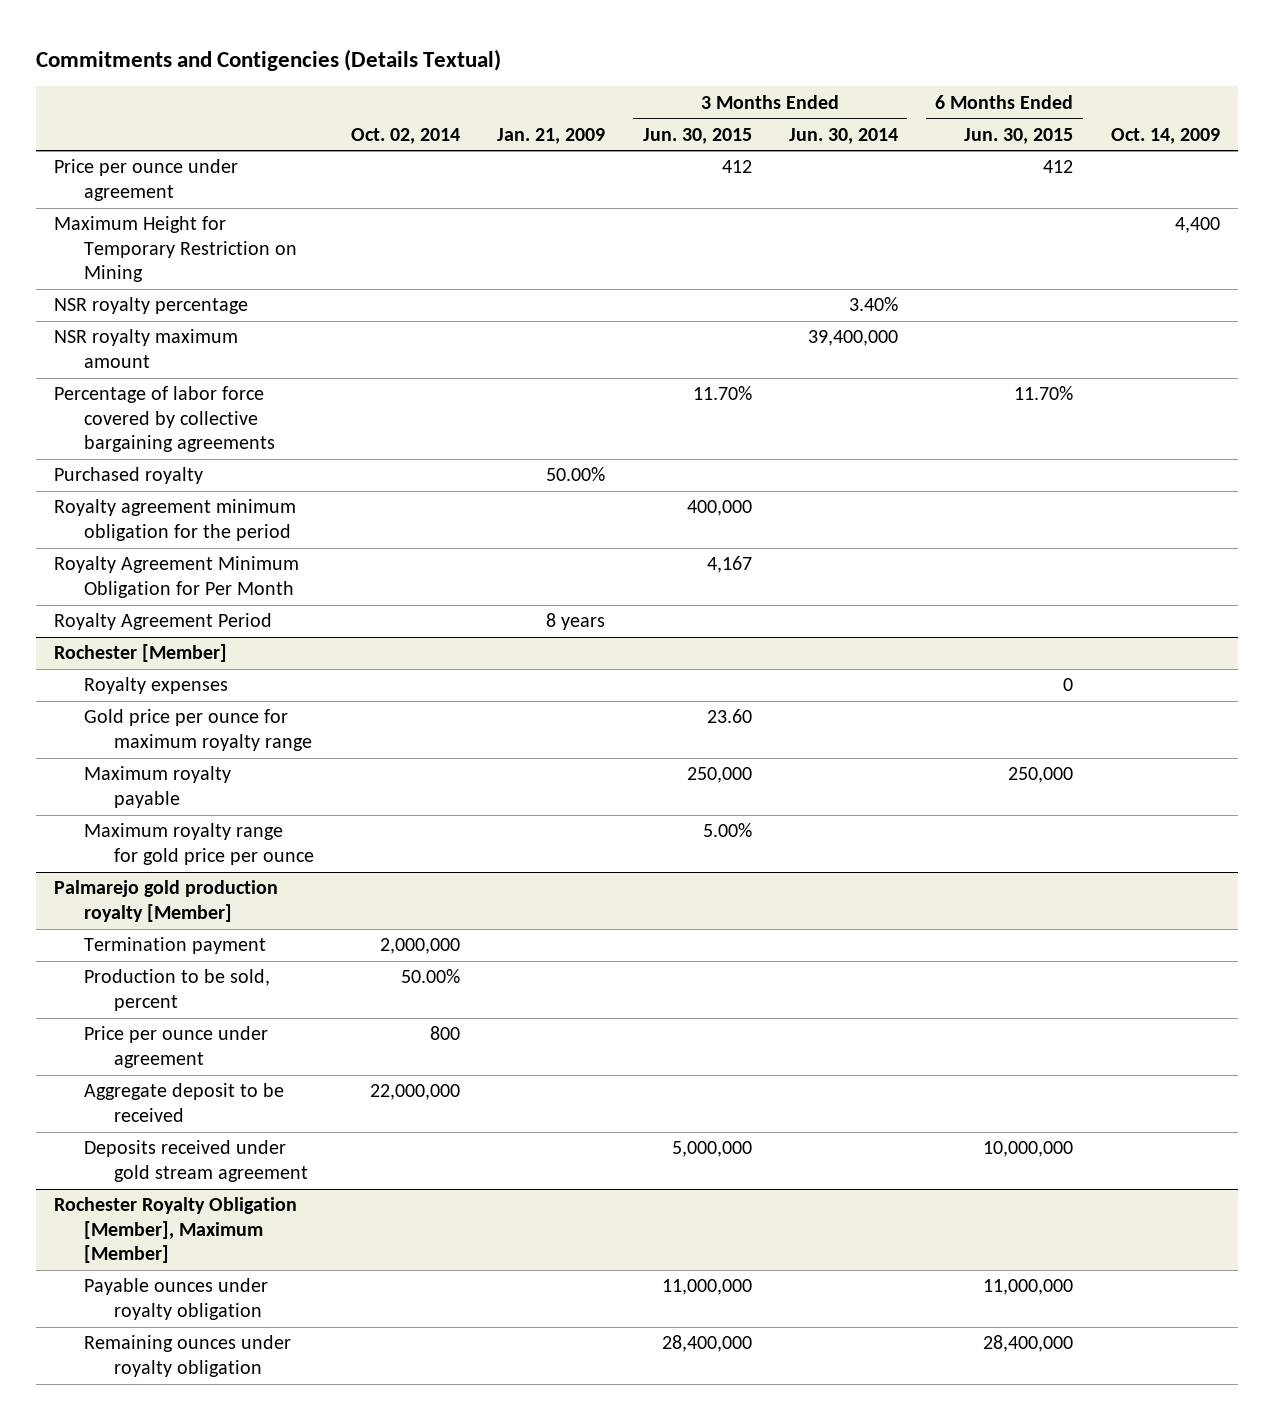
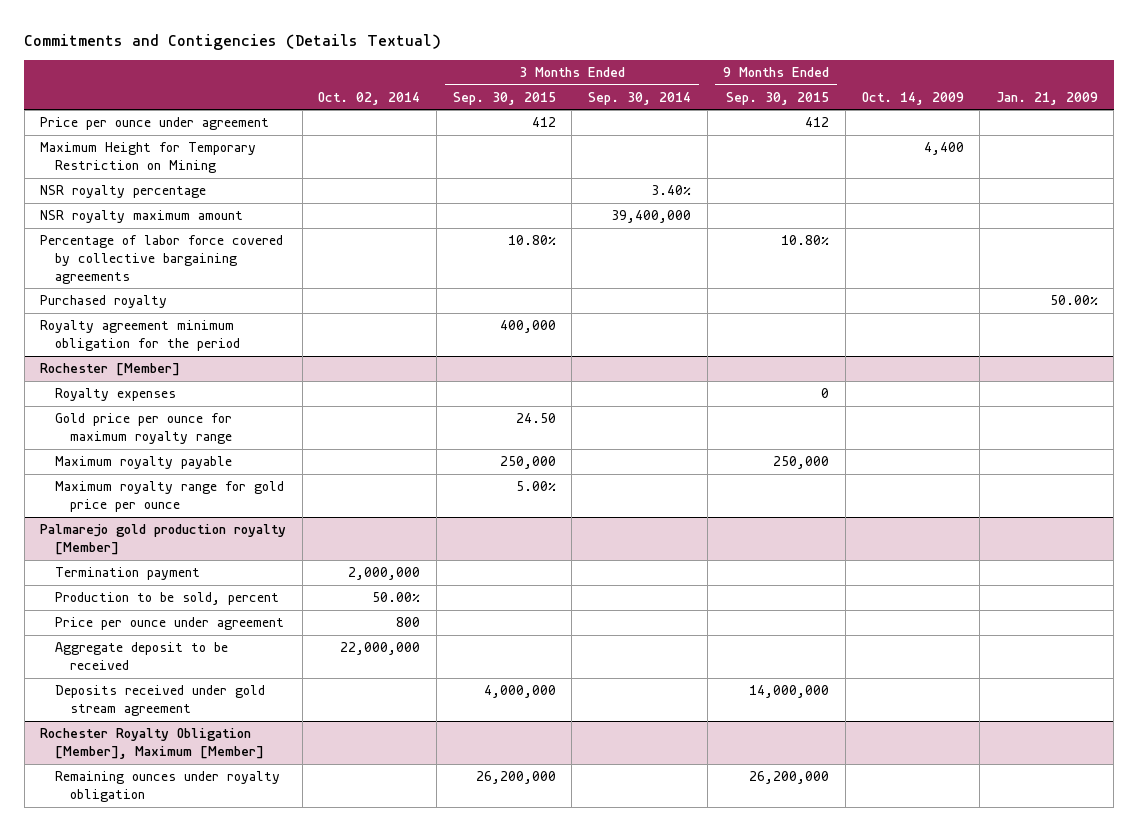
- | Oct. 02, 2014 | Jan. 21, 2009 | 3 Months Ended Jun. 30, 2015 | 3 Months Ended Jun. 30, 2014 | 6 Months Ended Jun. 30, 2015 | Oct. 14, 2009
+ | Oct. 02, 2014 | 3 Months Ended Sep. 30, 2015 | 3 Months Ended Sep. 30, 2014 | 9 Months Ended Sep. 30, 2015 | Oct. 14, 2009 | Jan. 21, 2009
- Royalty Agreement Minimum Obligation for Per Month | | | 4,167 | | |
- Royalty Agreement Period | | 8 years | | | |
@ Rochester Royalty Obligation [Member], Maximum [Member]
- Payable ounces under royalty obligation | | | 11,000,000 | | 11,000,000 |

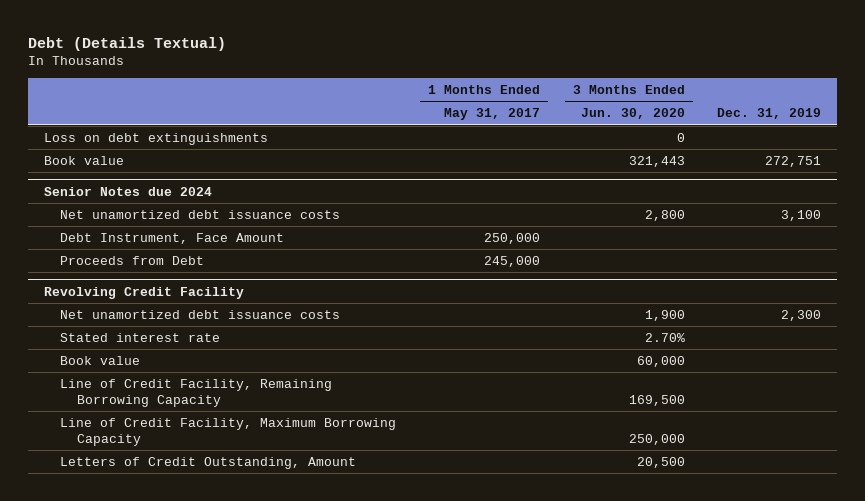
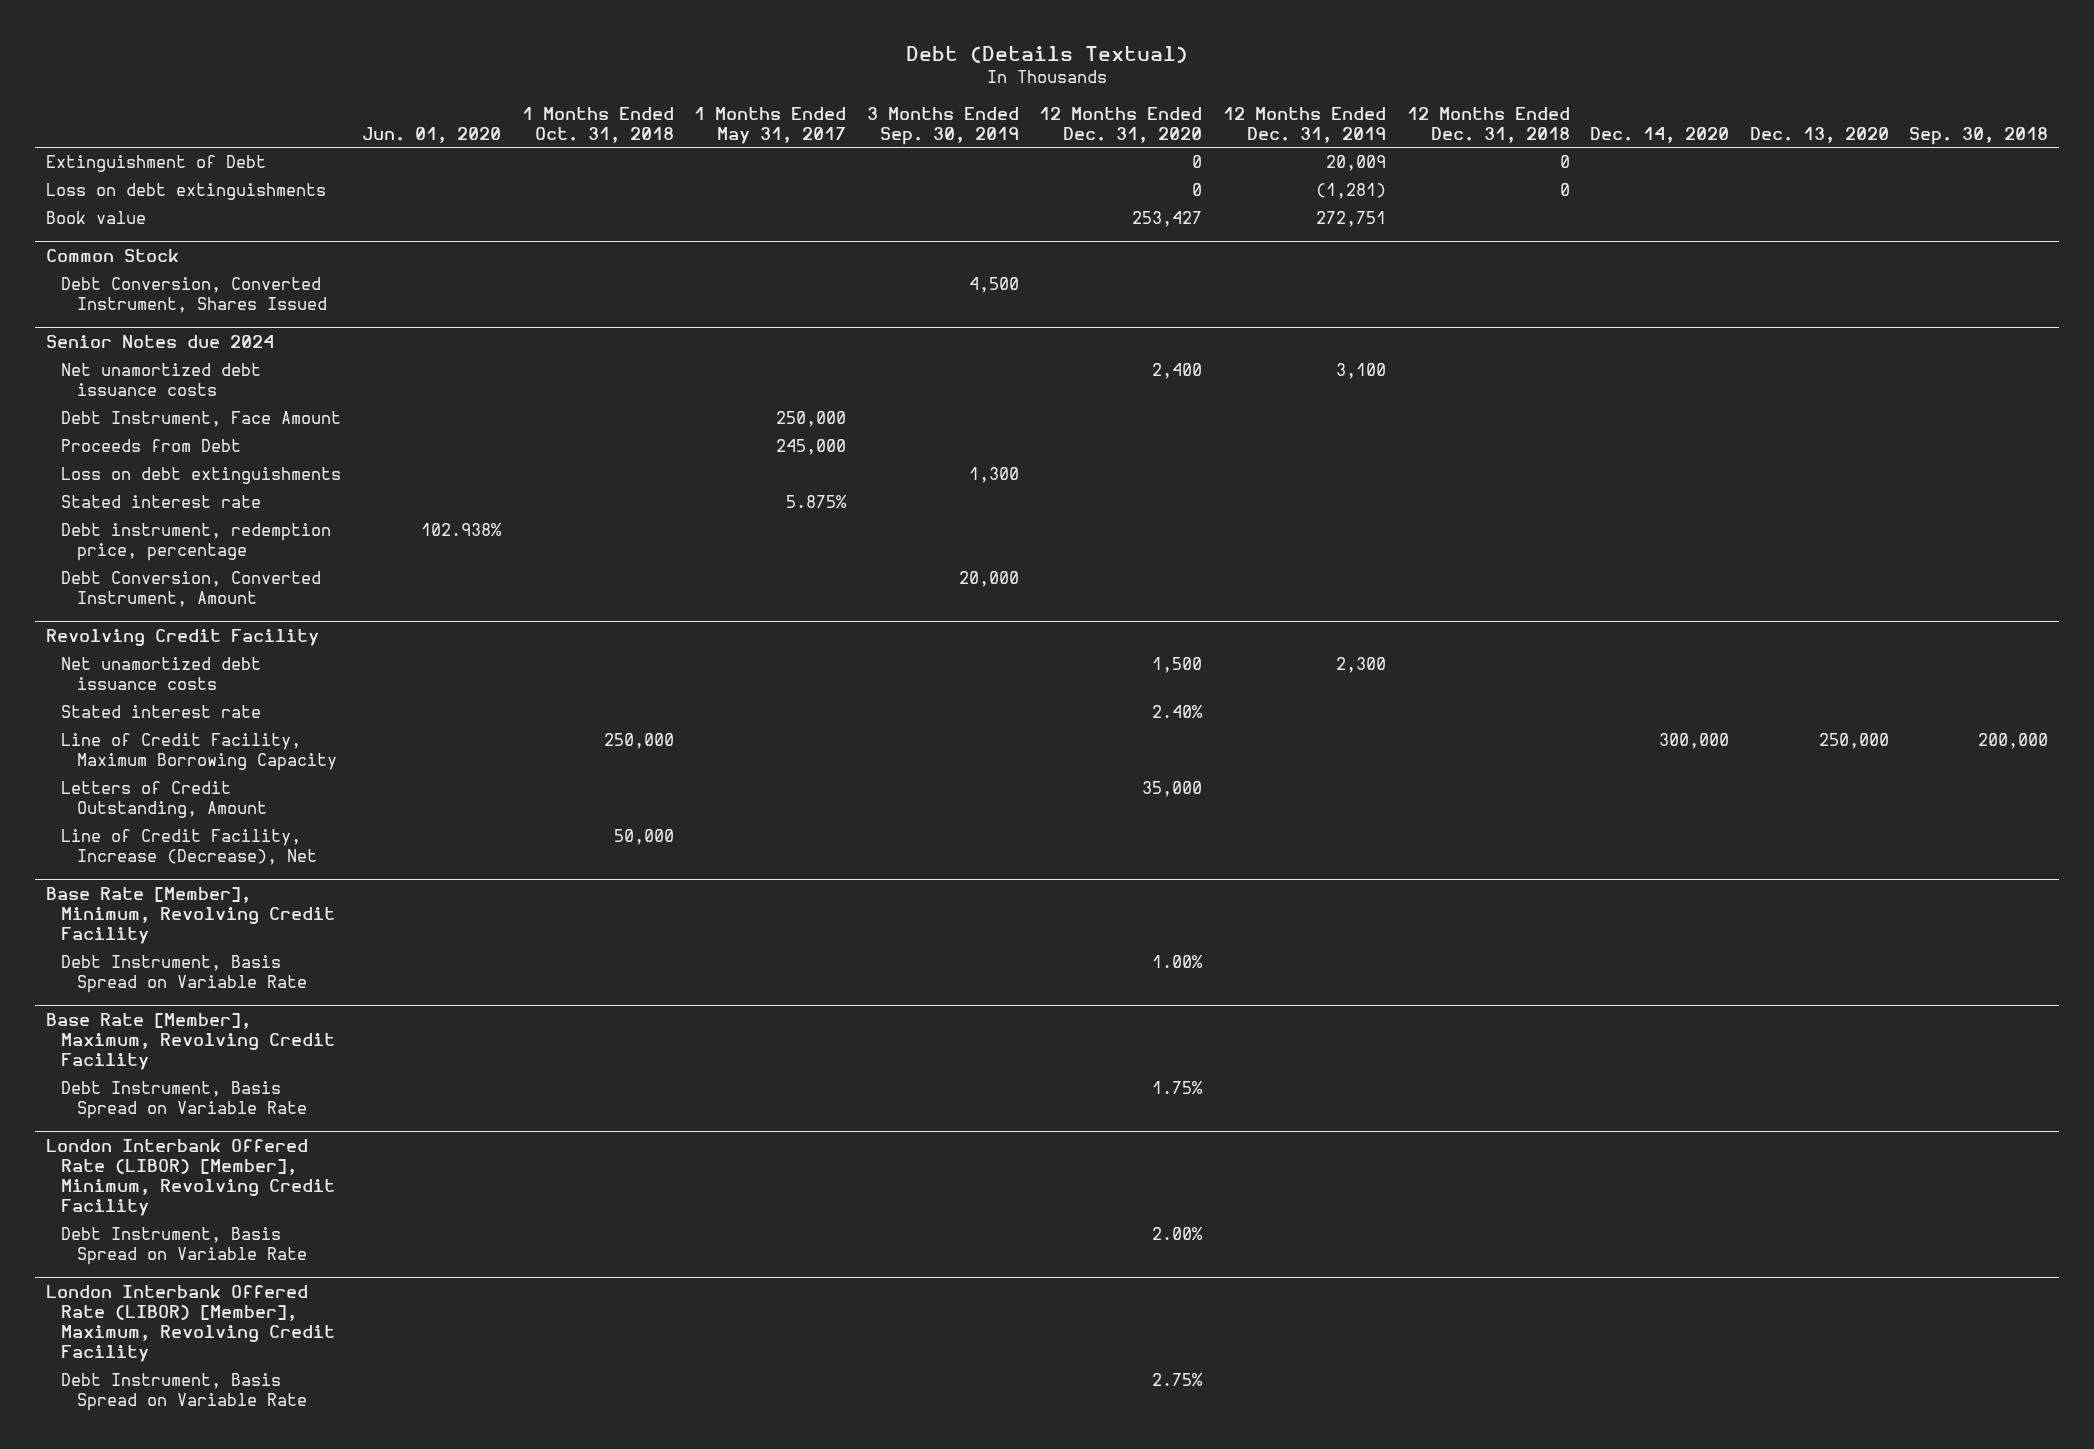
- | 1 Months Ended May 31, 2017 | 3 Months Ended Jun. 30, 2020 | Dec. 31, 2019
+ | Jun. 01, 2020 | 1 Months Ended Oct. 31, 2018 | 1 Months Ended May 31, 2017 | 3 Months Ended Sep. 30, 2019 | 12 Months Ended Dec. 31, 2020 | 12 Months Ended Dec. 31, 2019 | 12 Months Ended Dec. 31, 2018 | Dec. 14, 2020 | Dec. 13, 2020 | Sep. 30, 2018
+ Extinguishment of Debt | | | | | 0 | 20,009 | 0 | | |
+ Common Stock
+ Debt Conversion, Converted Instrument, Shares Issued | | | | 4,500 | | | | | |
@ Senior Notes due 2024
+ Loss on debt extinguishments | | | | 1,300 | | | | | |
+ Stated interest rate | | | 5.875% | | | | | | |
+ Debt instrument, redemption price, percentage | 102.938% | | | | | | | | |
+ Debt Conversion, Converted Instrument, Amount | | | | 20,000 | | | | | |
@ Revolving Credit Facility
- Book value | | 60,000 |
- Line of Credit Facility, Remaining Borrowing Capacity | | 169,500 |
+ Line of Credit Facility, Increase (Decrease), Net | | 50,000 | | | | | | | |
+ Base Rate [Member], Minimum, Revolving Credit Facility
+ Debt Instrument, Basis Spread on Variable Rate | | | | | 1.00% | | | | |
+ Base Rate [Member], Maximum, Revolving Credit Facility
+ Debt Instrument, Basis Spread on Variable Rate | | | | | 1.75% | | | | |
+ London Interbank Offered Rate (LIBOR) [Member], Minimum, Revolving Credit Facility
+ Debt Instrument, Basis Spread on Variable Rate | | | | | 2.00% | | | | |
+ London Interbank Offered Rate (LIBOR) [Member], Maximum, Revolving Credit Facility
+ Debt Instrument, Basis Spread on Variable Rate | | | | | 2.75% | | | | |

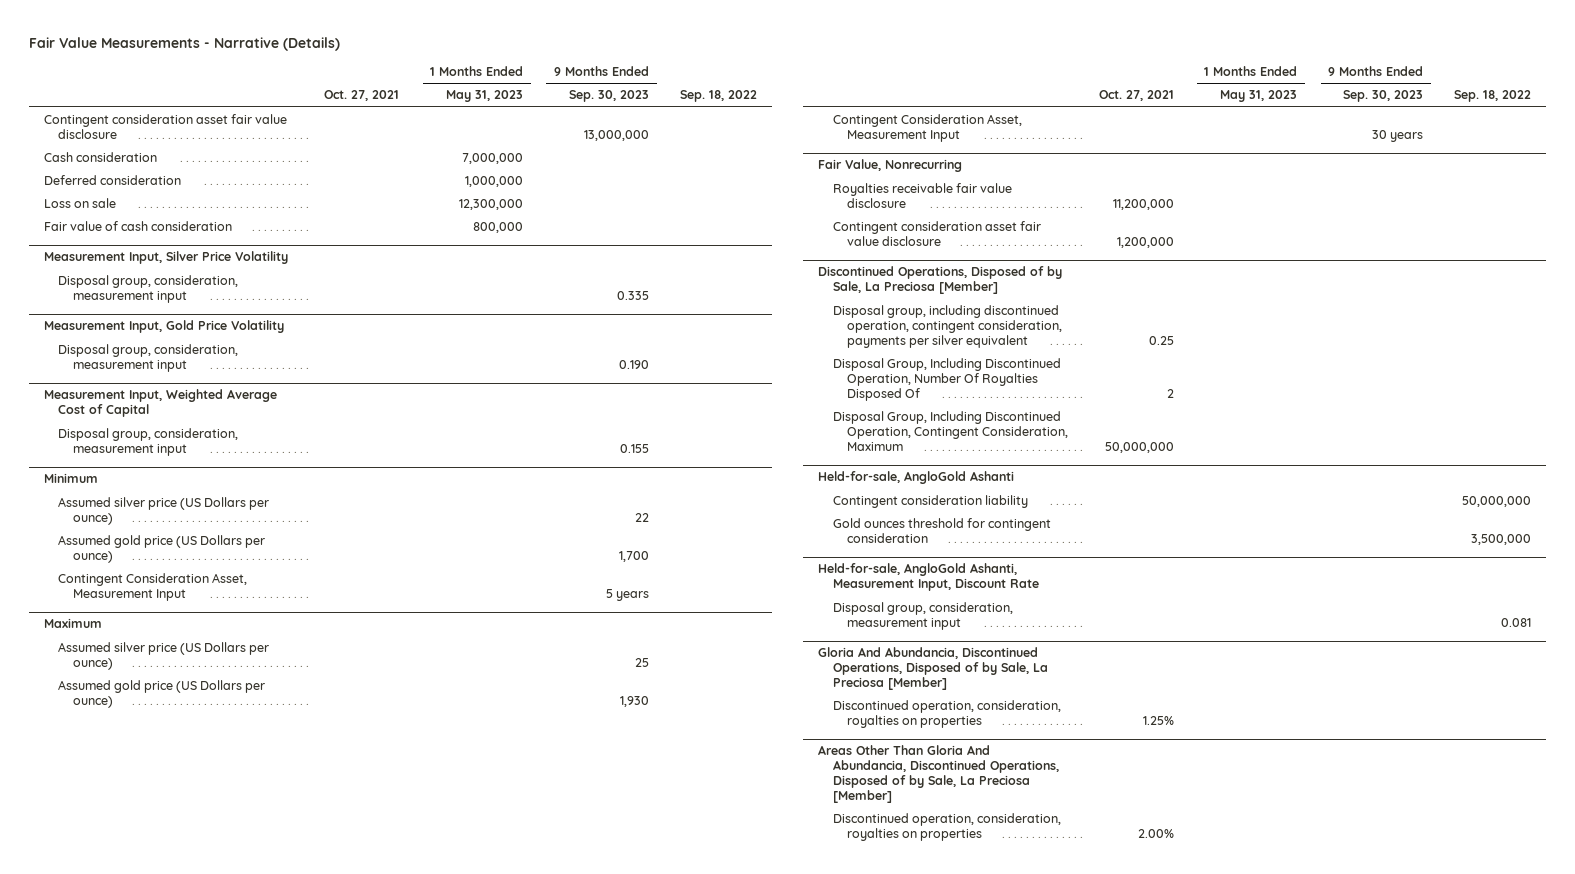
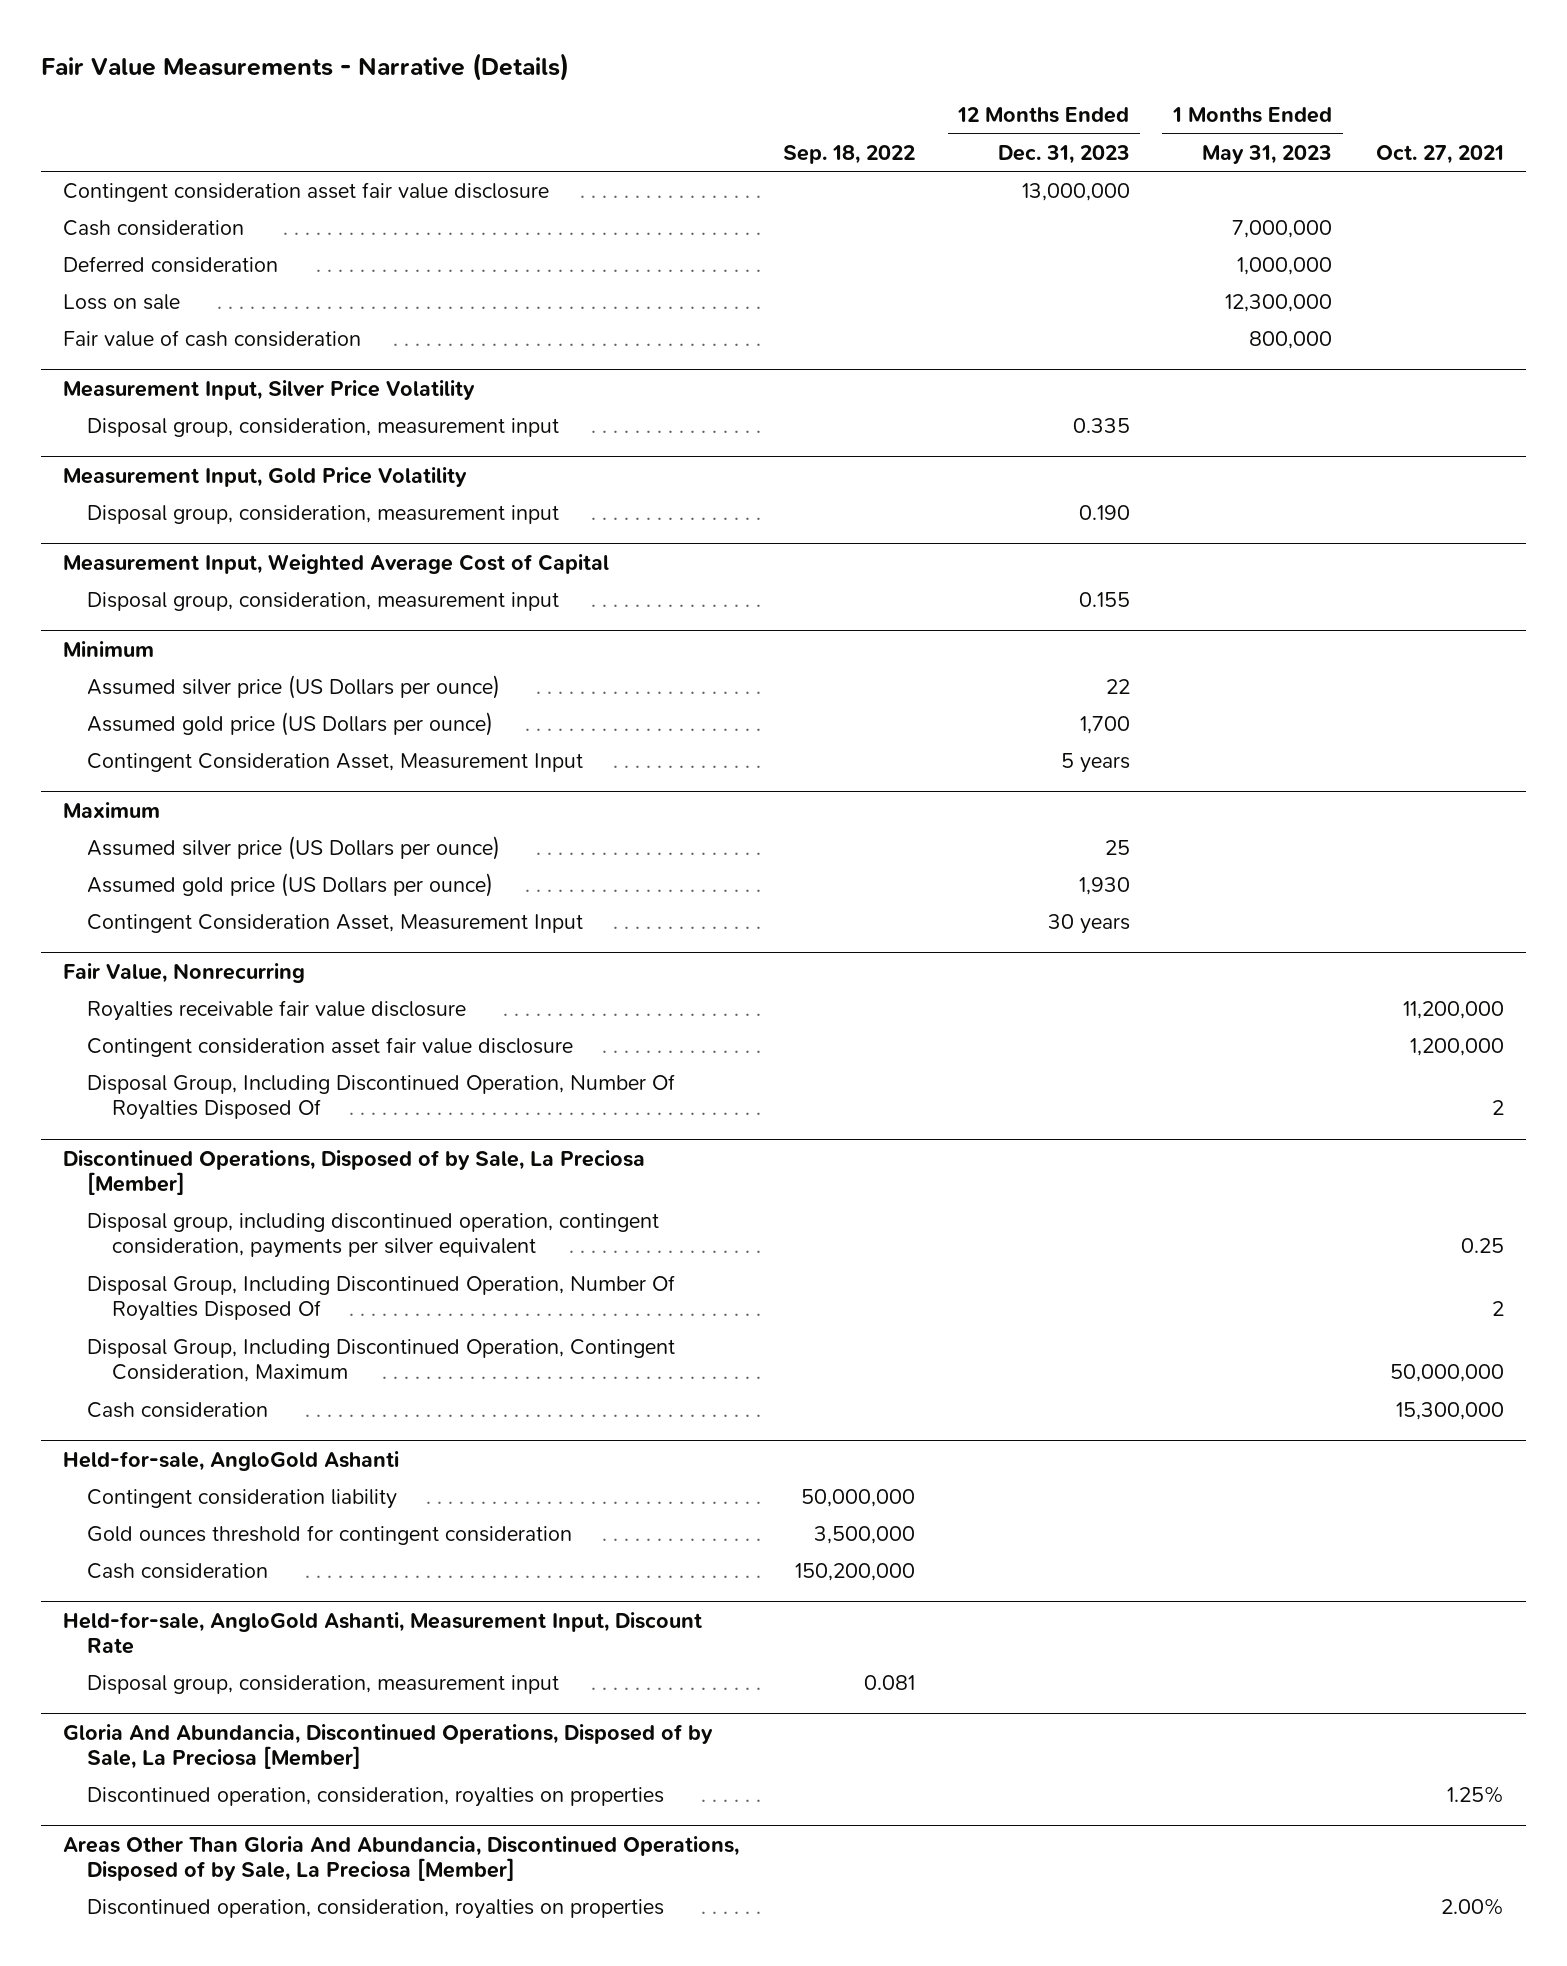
- | Oct. 27, 2021 | 1 Months Ended May 31, 2023 | 9 Months Ended Sep. 30, 2023 | Sep. 18, 2022
+ | Sep. 18, 2022 | 12 Months Ended Dec. 31, 2023 | 1 Months Ended May 31, 2023 | Oct. 27, 2021
@ Fair Value, Nonrecurring
+ Disposal Group, Including Discontinued Operation, Number Of Royalties Disposed Of | | | | 2
@ Discontinued Operations, Disposed of by Sale, La Preciosa [Member]
+ Cash consideration | | | | 15,300,000
@ Held-for-sale, AngloGold Ashanti
+ Cash consideration | 150,200,000 | | |

